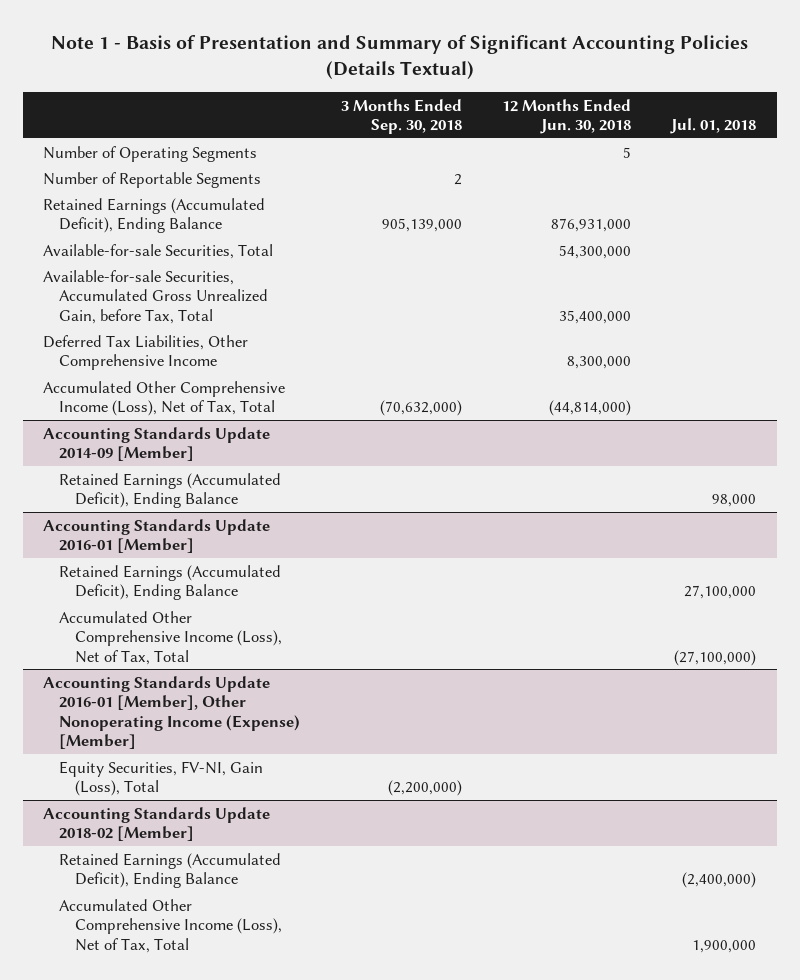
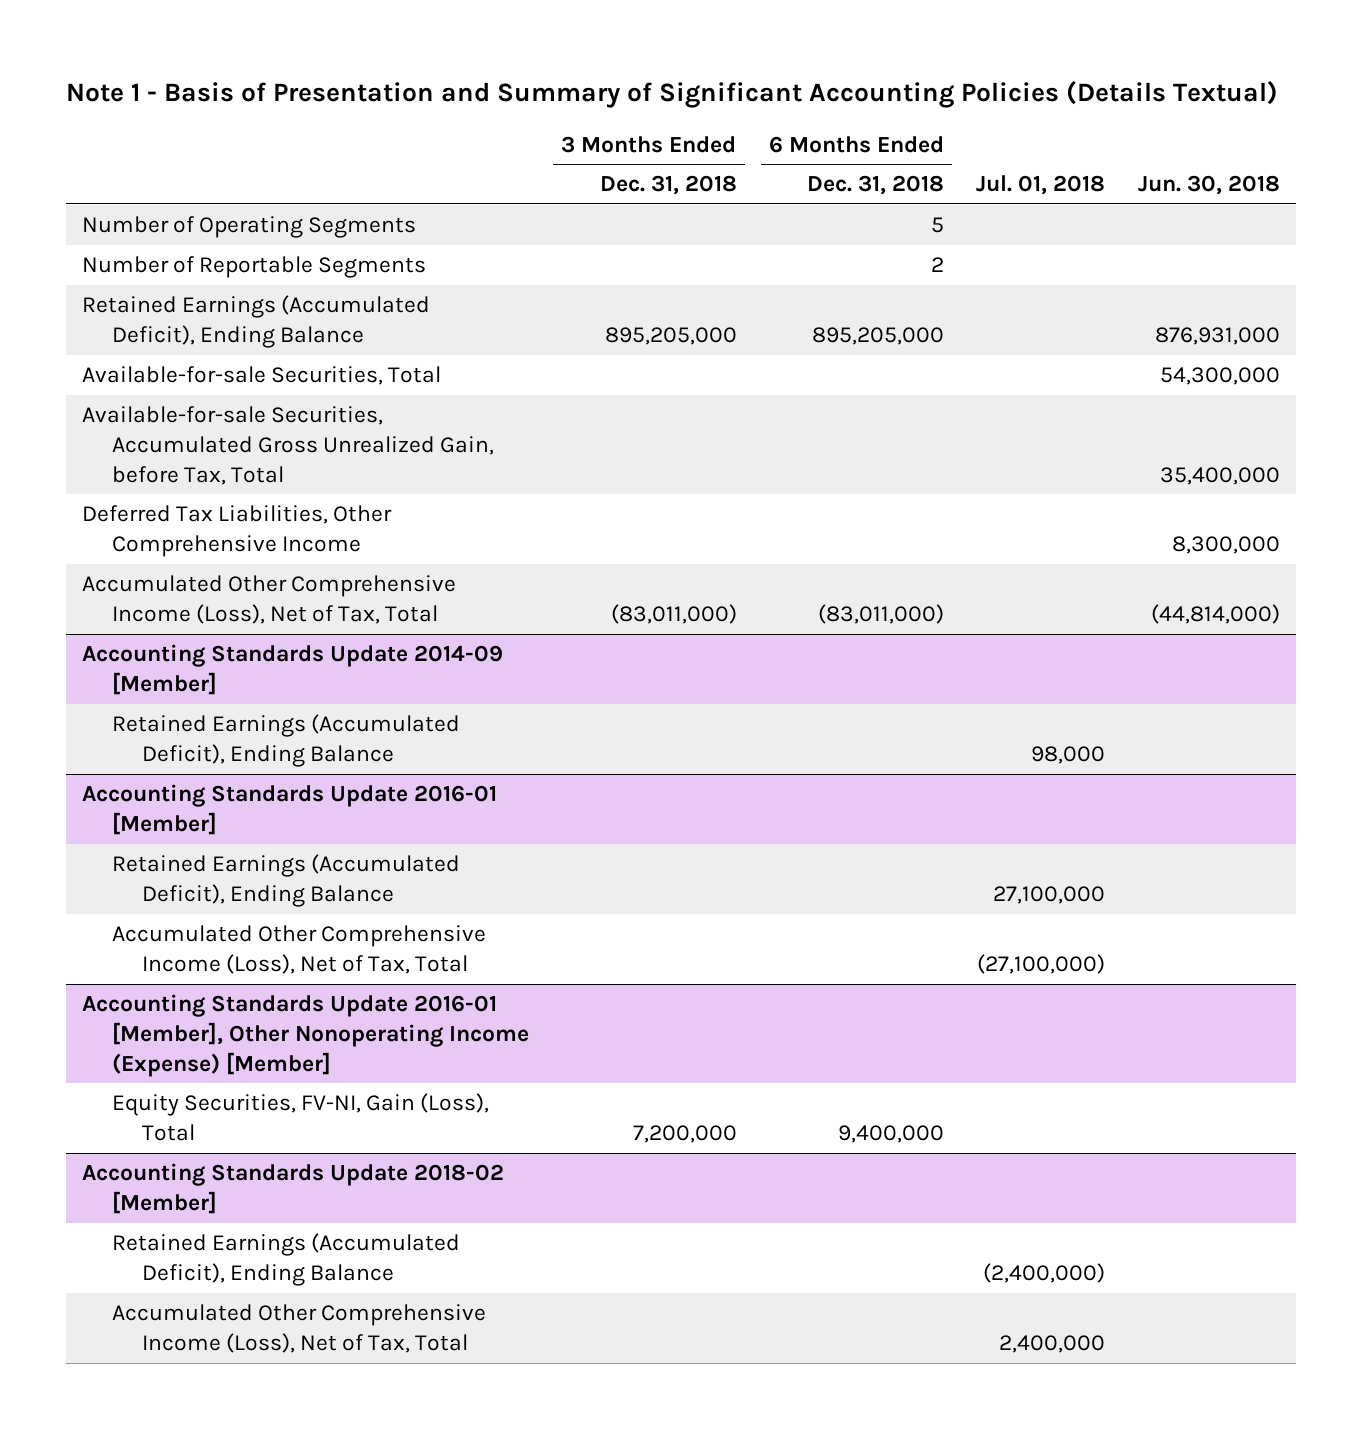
- | 3 Months Ended Sep. 30, 2018 | 12 Months Ended Jun. 30, 2018 | Jul. 01, 2018
+ | 3 Months Ended Dec. 31, 2018 | 6 Months Ended Dec. 31, 2018 | Jul. 01, 2018 | Jun. 30, 2018
@ Accounting Standards Update 2018-02 [Member]
- Accumulated Other Comprehensive Income (Loss), Net of Tax, Total | | | 1,900,000
+ Accumulated Other Comprehensive Income (Loss), Net of Tax, Total | | | 2,400,000 |

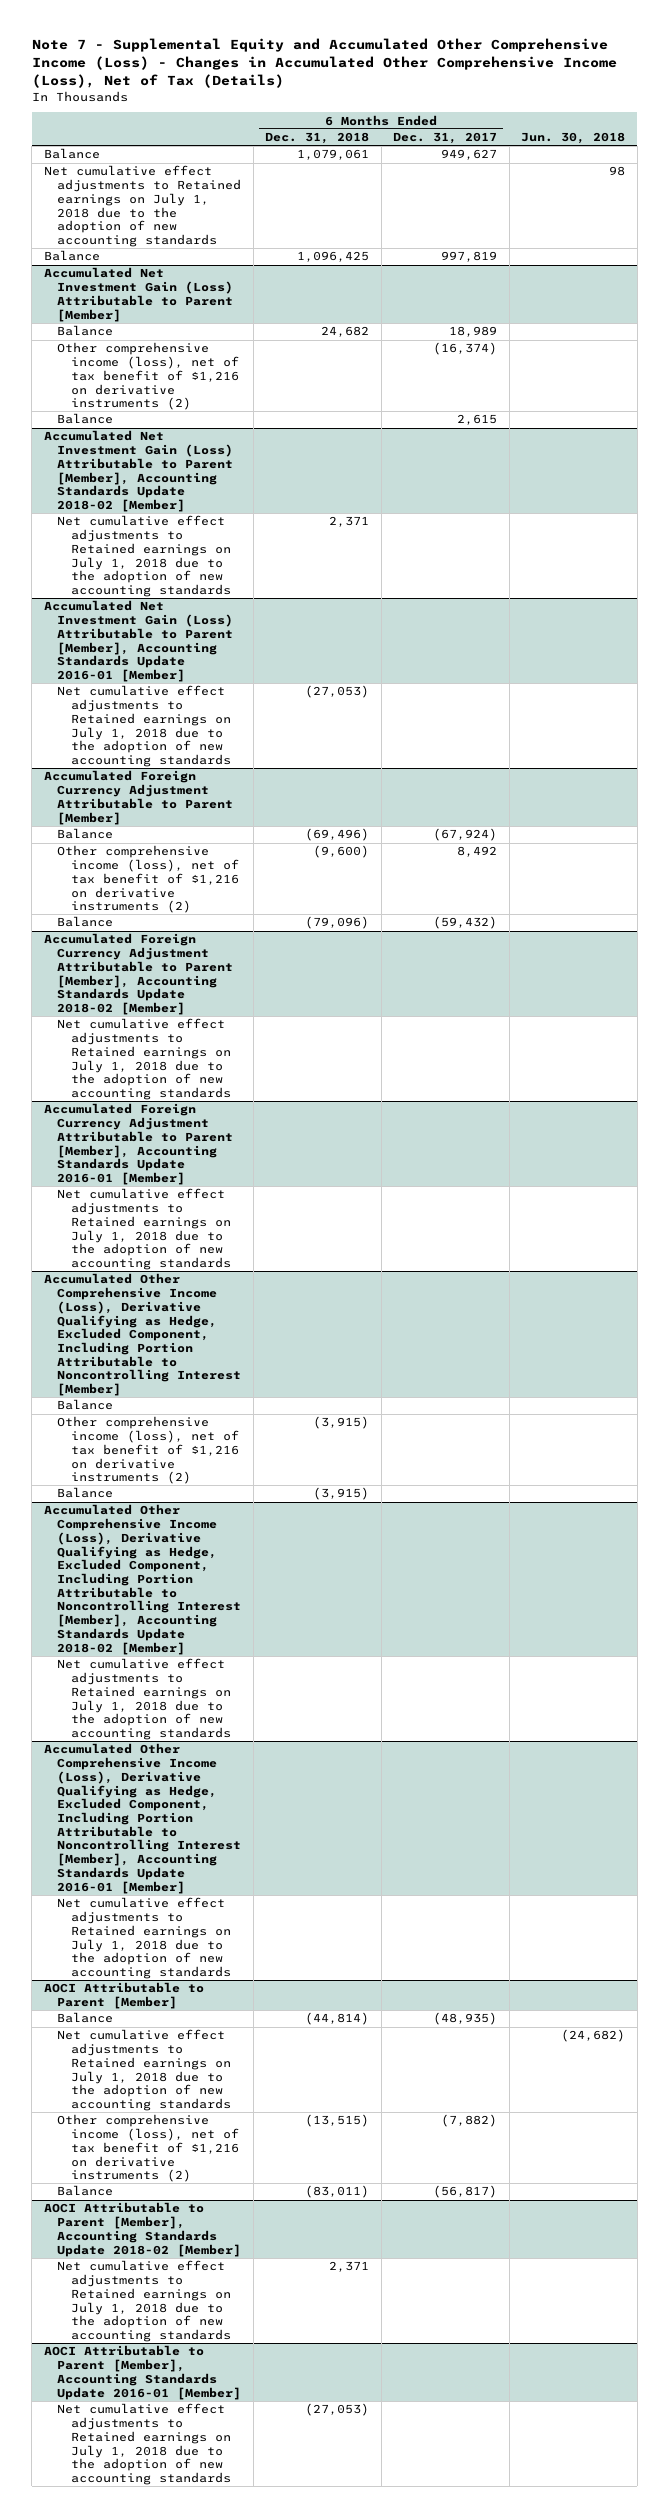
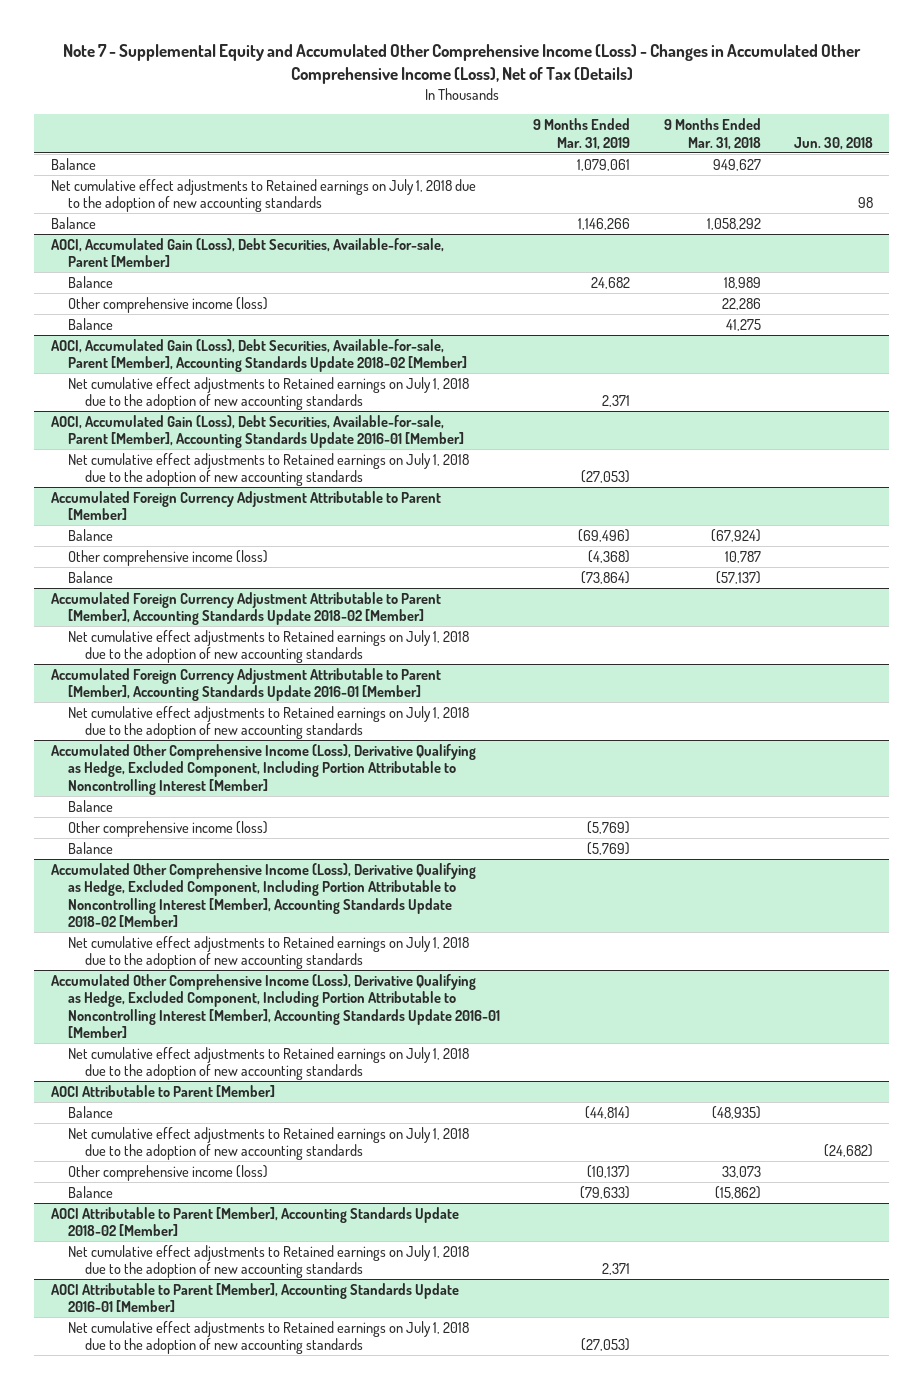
- | 6 Months Ended Dec. 31, 2018 | 6 Months Ended Dec. 31, 2017 | Jun. 30, 2018
+ | 9 Months Ended Mar. 31, 2019 | 9 Months Ended Mar. 31, 2018 | Jun. 30, 2018
- Accumulated Net Investment Gain (Loss) Attributable to Parent [Member]
+ AOCI, Accumulated Gain (Loss), Debt Securities, Available-for-sale, Parent [Member]
- Other comprehensive income (loss), net of tax benefit of $1,216 on derivative instruments (2) | | (16,374) |
+ Other comprehensive income (loss) | | 22,286 |
- Accumulated Net Investment Gain (Loss) Attributable to Parent [Member], Accounting Standards Update 2018-02 [Member]
- Net cumulative effect adjustments to Retained earnings on July 1, 2018 due to the adoption of new accounting standards | 2,371 | |
- Accumulated Net Investment Gain (Loss) Attributable to Parent [Member], Accounting Standards Update 2016-01 [Member]
- Net cumulative effect adjustments to Retained earnings on July 1, 2018 due to the adoption of new accounting standards | (27,053) | |
+ AOCI, Accumulated Gain (Loss), Debt Securities, Available-for-sale, Parent [Member], Accounting Standards Update 2018-02 [Member]
+ Net cumulative effect adjustments to Retained earnings on July 1, 2018 due to the adoption of new accounting standards | 2,371 | |
+ AOCI, Accumulated Gain (Loss), Debt Securities, Available-for-sale, Parent [Member], Accounting Standards Update 2016-01 [Member]
+ Net cumulative effect adjustments to Retained earnings on July 1, 2018 due to the adoption of new accounting standards | (27,053) | |
@ Accumulated Foreign Currency Adjustment Attributable to Parent [Member]
- Other comprehensive income (loss), net of tax benefit of $1,216 on derivative instruments (2) | (9,600) | 8,492 |
+ Other comprehensive income (loss) | (4,368) | 10,787 |
@ Accumulated Other Comprehensive Income (Loss), Derivative Qualifying as Hedge, Excluded Component, Including Portion Attributable to Noncontrolling Interest [Member]
- Other comprehensive income (loss), net of tax benefit of $1,216 on derivative instruments (2) | (3,915) | |
+ Other comprehensive income (loss) | (5,769) | |
@ AOCI Attributable to Parent [Member]
- Other comprehensive income (loss), net of tax benefit of $1,216 on derivative instruments (2) | (13,515) | (7,882) |
+ Other comprehensive income (loss) | (10,137) | 33,073 |

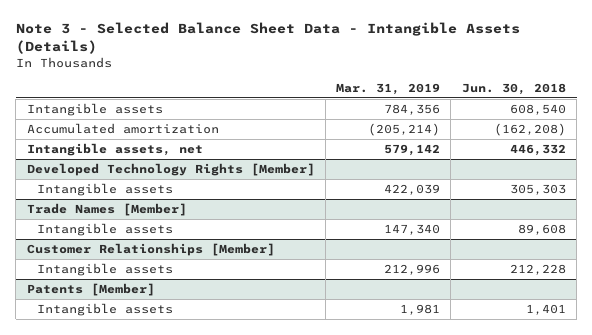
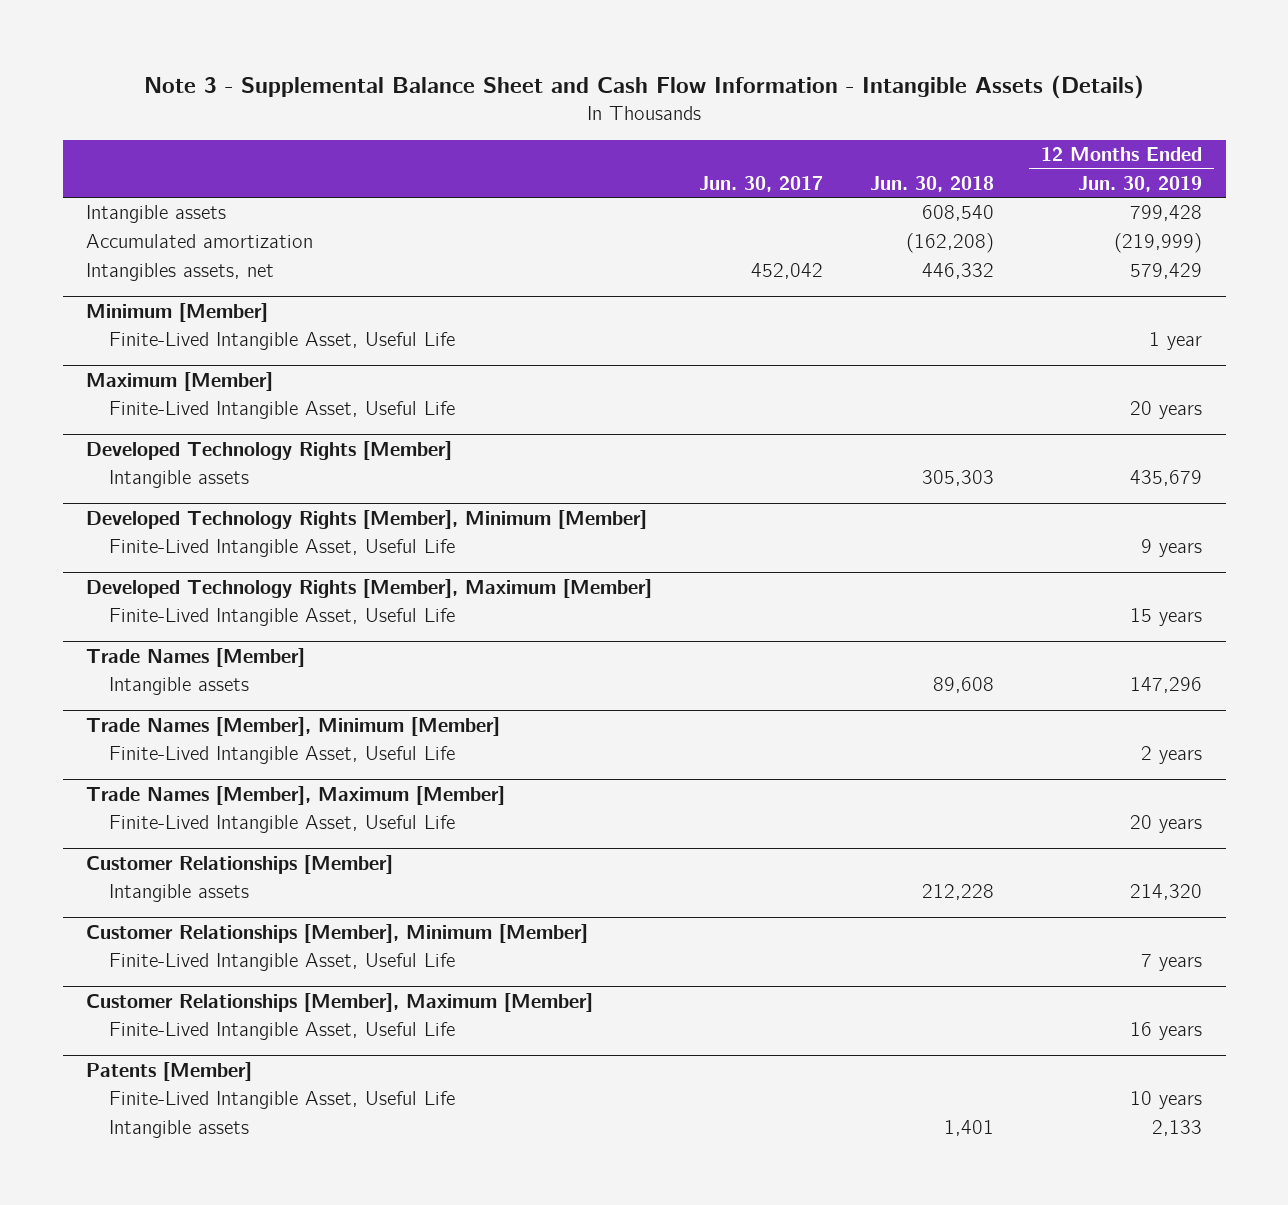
- Note 3 - Selected Balance Sheet Data - Intangible Assets (Details)
+ Note 3 - Supplemental Balance Sheet and Cash Flow Information - Intangible Assets (Details)
- | Mar. 31, 2019 | Jun. 30, 2018
+ | Jun. 30, 2017 | Jun. 30, 2018 | 12 Months Ended Jun. 30, 2019
- Intangible assets, net | 579,142 | 446,332
+ Intangibles assets, net | 452,042 | 446,332 | 579,429
+ Minimum [Member]
+ Finite-Lived Intangible Asset, Useful Life | | | 1 year
+ Maximum [Member]
+ Finite-Lived Intangible Asset, Useful Life | | | 20 years
+ Developed Technology Rights [Member], Minimum [Member]
+ Finite-Lived Intangible Asset, Useful Life | | | 9 years
+ Developed Technology Rights [Member], Maximum [Member]
+ Finite-Lived Intangible Asset, Useful Life | | | 15 years
+ Trade Names [Member], Minimum [Member]
+ Finite-Lived Intangible Asset, Useful Life | | | 2 years
+ Trade Names [Member], Maximum [Member]
+ Finite-Lived Intangible Asset, Useful Life | | | 20 years
+ Customer Relationships [Member], Minimum [Member]
+ Finite-Lived Intangible Asset, Useful Life | | | 7 years
+ Customer Relationships [Member], Maximum [Member]
+ Finite-Lived Intangible Asset, Useful Life | | | 16 years
@ Patents [Member]
+ Finite-Lived Intangible Asset, Useful Life | | | 10 years

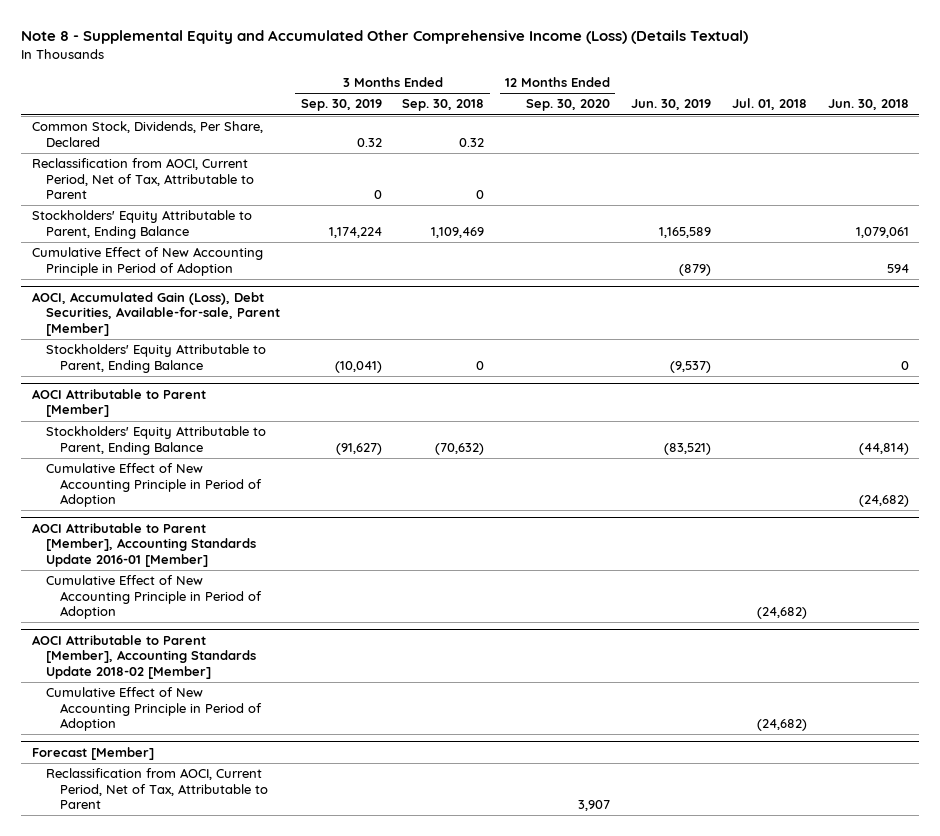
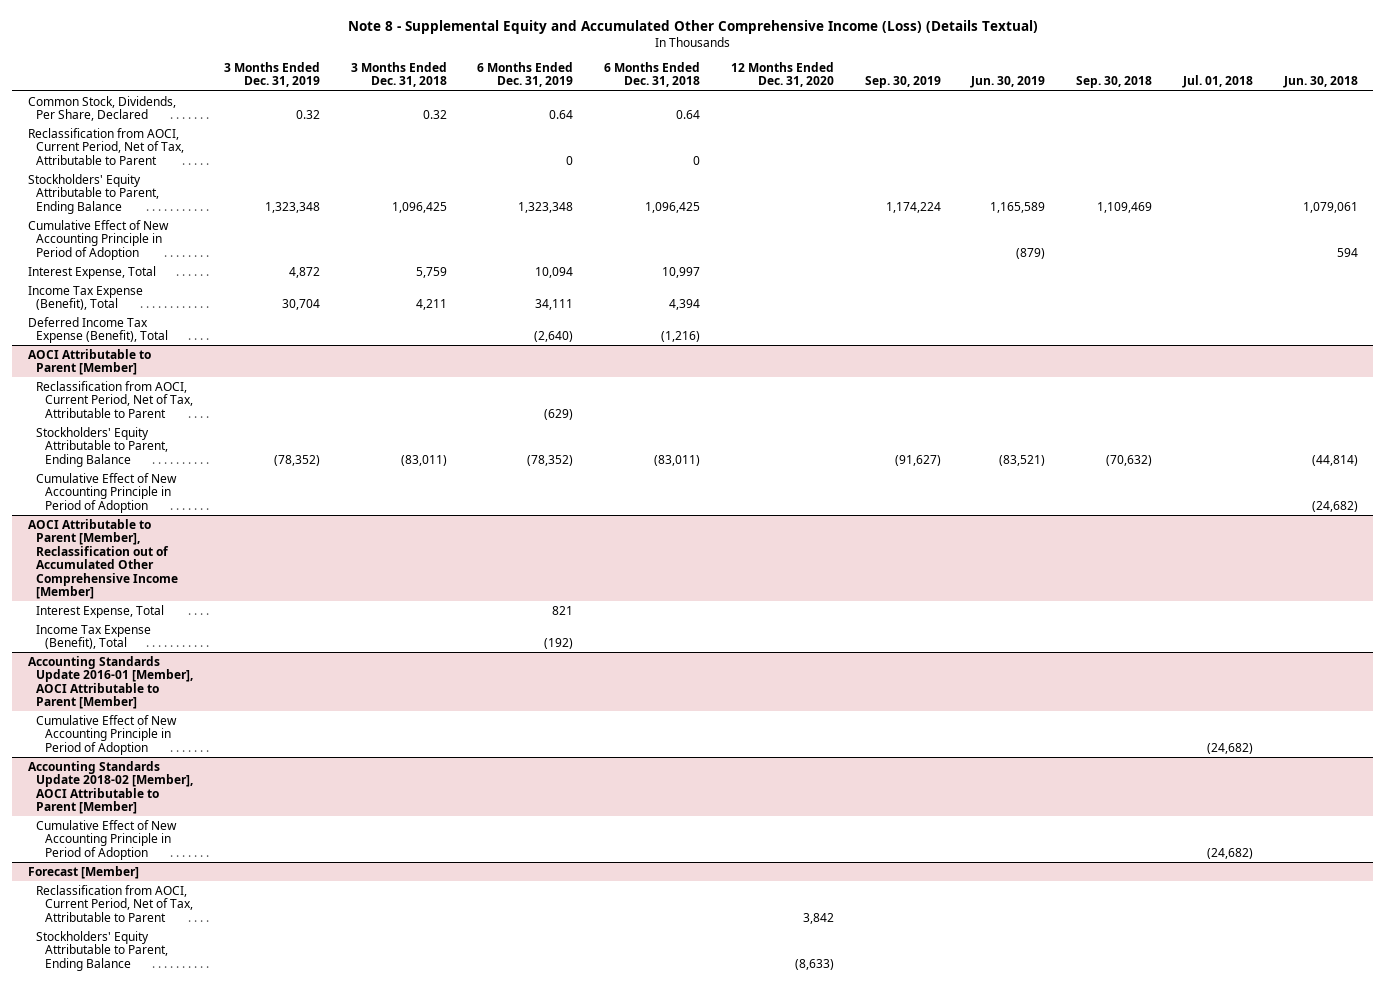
- | 3 Months Ended Sep. 30, 2019 | 3 Months Ended Sep. 30, 2018 | 12 Months Ended Sep. 30, 2020 | Jun. 30, 2019 | Jul. 01, 2018 | Jun. 30, 2018
+ | 3 Months Ended Dec. 31, 2019 | 3 Months Ended Dec. 31, 2018 | 6 Months Ended Dec. 31, 2019 | 6 Months Ended Dec. 31, 2018 | 12 Months Ended Dec. 31, 2020 | Sep. 30, 2019 | Jun. 30, 2019 | Sep. 30, 2018 | Jul. 01, 2018 | Jun. 30, 2018
- AOCI, Accumulated Gain (Loss), Debt Securities, Available-for-sale, Parent [Member]
- Stockholders' Equity Attributable to Parent, Ending Balance | (10,041) | 0 | | (9,537) | | 0
+ Interest Expense, Total | 4,872 | 5,759 | 10,094 | 10,997 | | | | | |
+ Income Tax Expense (Benefit), Total | 30,704 | 4,211 | 34,111 | 4,394 | | | | | |
+ Deferred Income Tax Expense (Benefit), Total | | | (2,640) | (1,216) | | | | | |
@ AOCI Attributable to Parent [Member]
+ Reclassification from AOCI, Current Period, Net of Tax, Attributable to Parent | | | (629) | | | | | | |
- AOCI Attributable to Parent [Member], Accounting Standards Update 2016-01 [Member]
+ AOCI Attributable to Parent [Member], Reclassification out of Accumulated Other Comprehensive Income [Member]
+ Interest Expense, Total | | | 821 | | | | | | |
+ Income Tax Expense (Benefit), Total | | | (192) | | | | | | |
+ Accounting Standards Update 2016-01 [Member], AOCI Attributable to Parent [Member]
- AOCI Attributable to Parent [Member], Accounting Standards Update 2018-02 [Member]
+ Accounting Standards Update 2018-02 [Member], AOCI Attributable to Parent [Member]
@ Forecast [Member]
+ Stockholders' Equity Attributable to Parent, Ending Balance | | | | | (8,633) | | | | |

